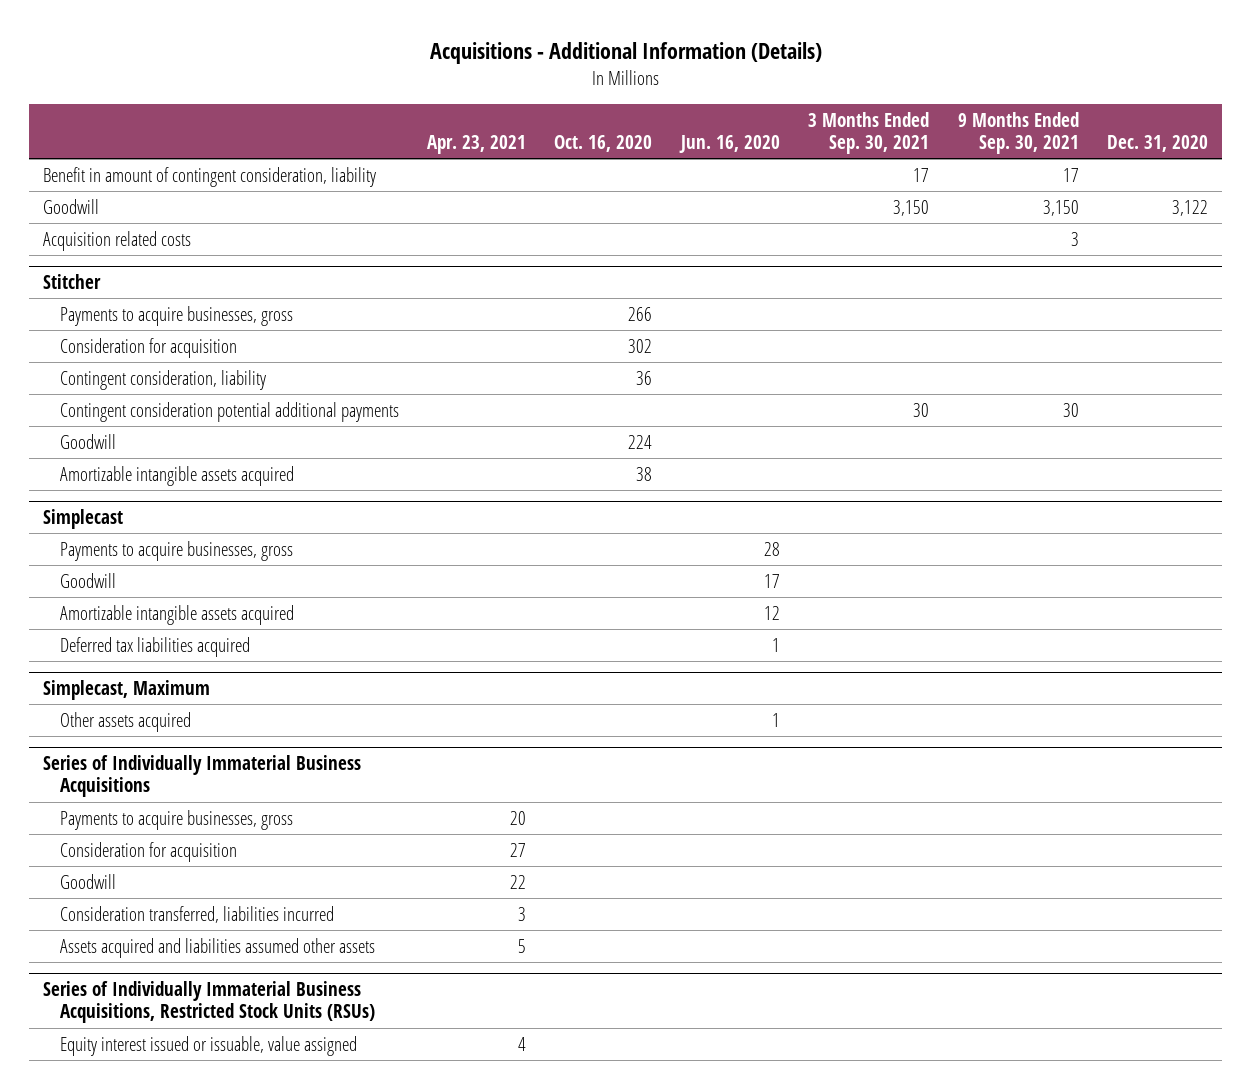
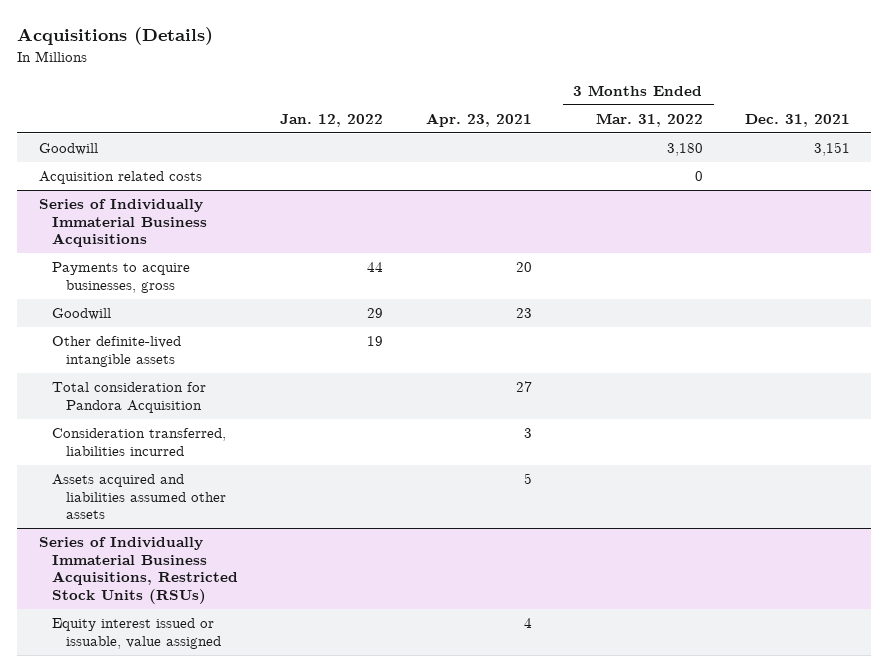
- Acquisitions - Additional Information (Details)
+ Acquisitions (Details)
- | Apr. 23, 2021 | Oct. 16, 2020 | Jun. 16, 2020 | 3 Months Ended Sep. 30, 2021 | 9 Months Ended Sep. 30, 2021 | Dec. 31, 2020
+ | Jan. 12, 2022 | Apr. 23, 2021 | 3 Months Ended Mar. 31, 2022 | Dec. 31, 2021
- Benefit in amount of contingent consideration, liability | | | | 17 | 17 |
- Stitcher
- Payments to acquire businesses, gross | | 266 | | | |
- Consideration for acquisition | | 302 | | | |
- Contingent consideration, liability | | 36 | | | |
- Contingent consideration potential additional payments | | | | 30 | 30 |
- Goodwill | | 224 | | | |
- Amortizable intangible assets acquired | | 38 | | | |
- Simplecast
- Payments to acquire businesses, gross | | | 28 | | |
- Goodwill | | | 17 | | |
- Amortizable intangible assets acquired | | | 12 | | |
- Deferred tax liabilities acquired | | | 1 | | |
- Simplecast, Maximum
- Other assets acquired | | | 1 | | |
@ Series of Individually Immaterial Business Acquisitions
- Consideration for acquisition | 27 | | | | |
- Goodwill | 22 | | | | |
+ Goodwill | 29 | 23 | |
+ Other definite-lived intangible assets | 19 | | |
+ Total consideration for Pandora Acquisition | | 27 | |

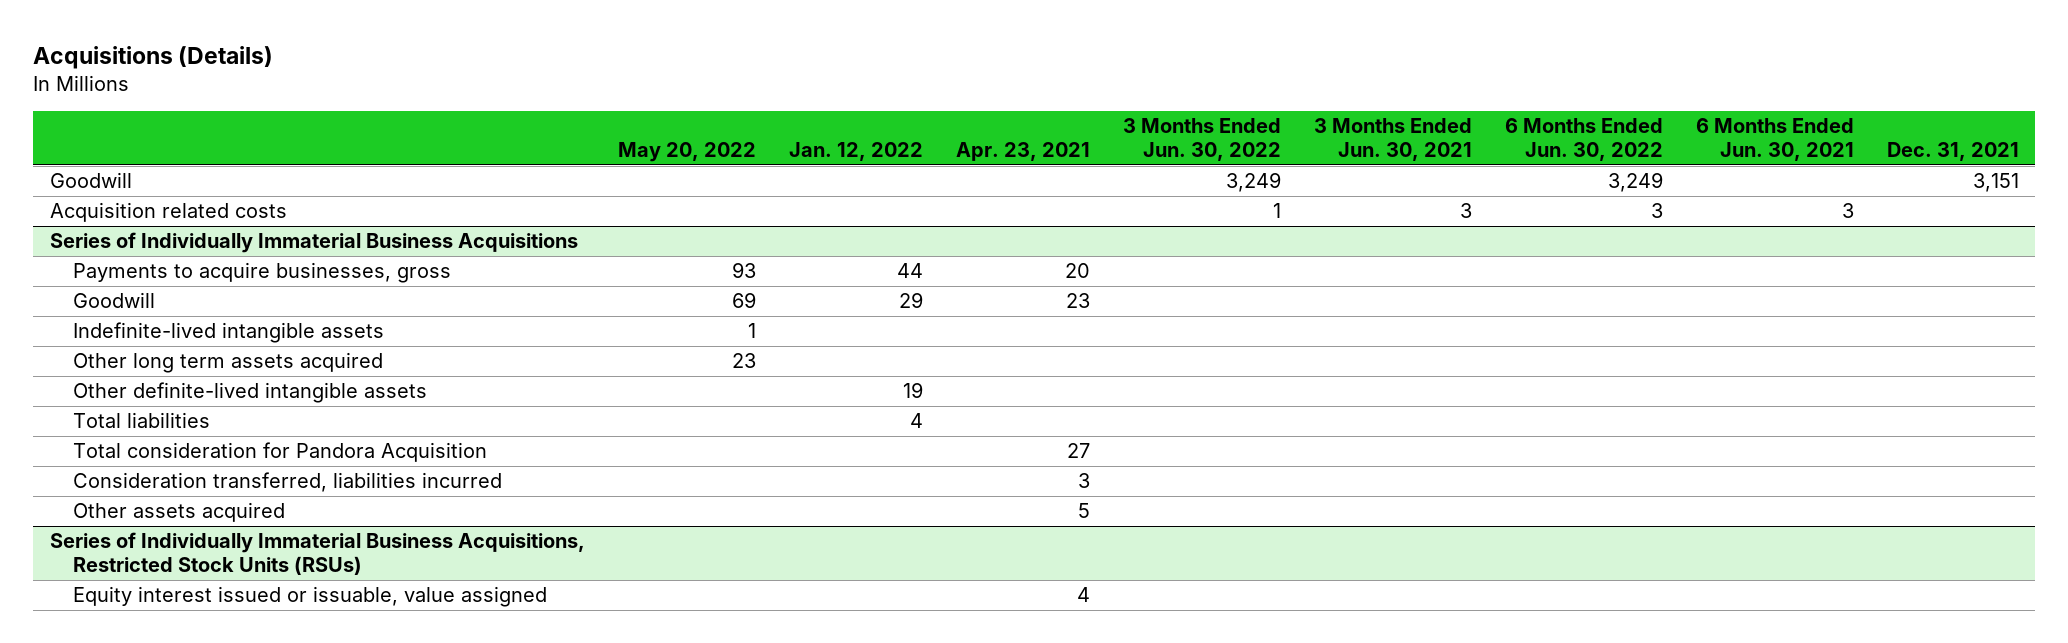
- | Jan. 12, 2022 | Apr. 23, 2021 | 3 Months Ended Mar. 31, 2022 | Dec. 31, 2021
+ | May 20, 2022 | Jan. 12, 2022 | Apr. 23, 2021 | 3 Months Ended Jun. 30, 2022 | 3 Months Ended Jun. 30, 2021 | 6 Months Ended Jun. 30, 2022 | 6 Months Ended Jun. 30, 2021 | Dec. 31, 2021
@ Series of Individually Immaterial Business Acquisitions
+ Indefinite-lived intangible assets | 1 | | | | | | |
+ Other long term assets acquired | 23 | | | | | | |
+ Total liabilities | | 4 | | | | | |
- Assets acquired and liabilities assumed other assets | | 5 | |
+ Other assets acquired | | | 5 | | | | |

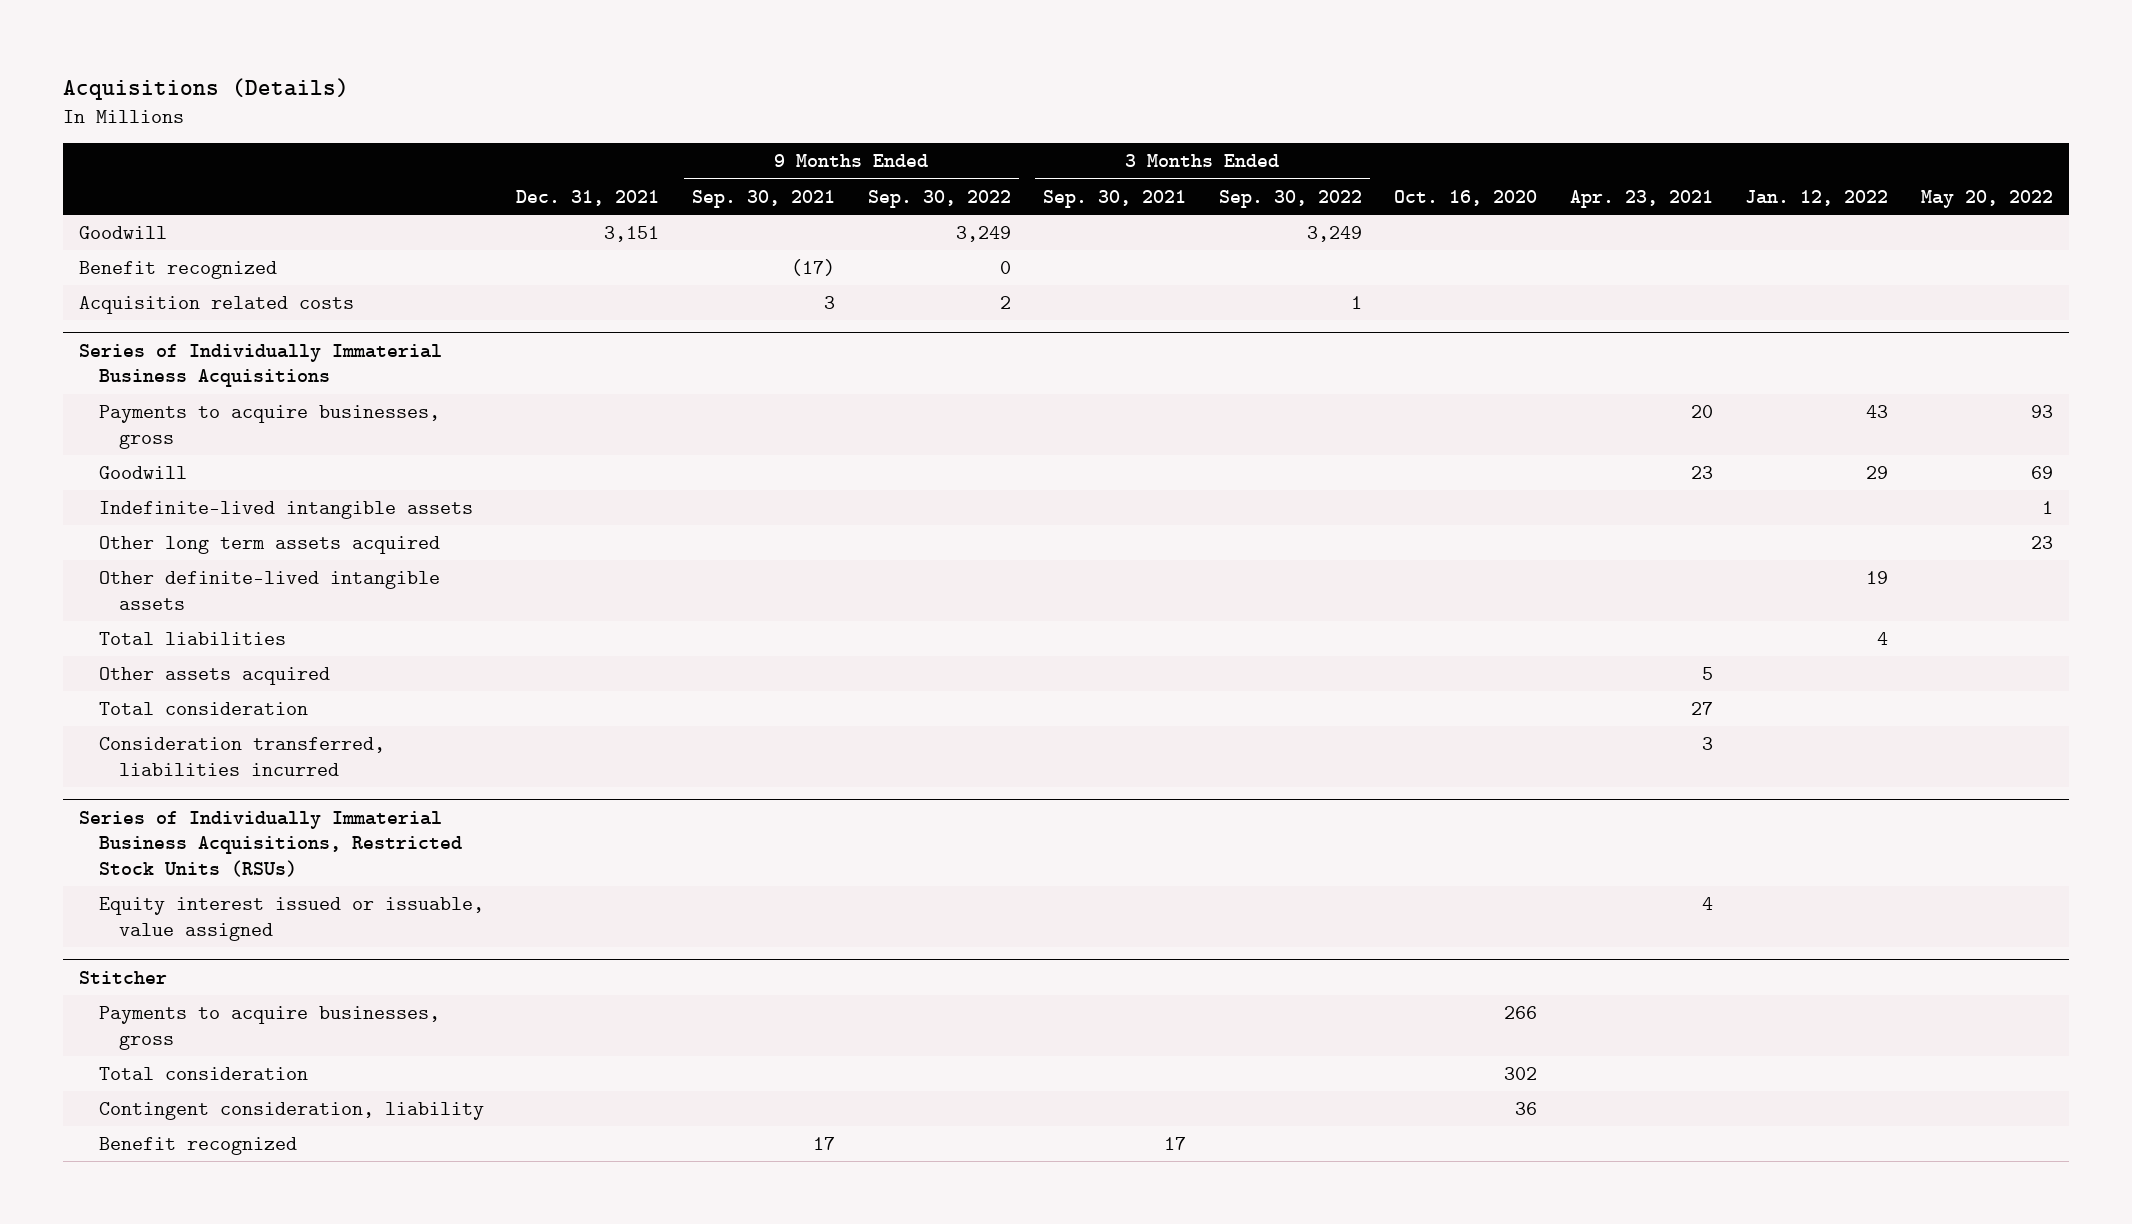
- | May 20, 2022 | Jan. 12, 2022 | Apr. 23, 2021 | 3 Months Ended Jun. 30, 2022 | 3 Months Ended Jun. 30, 2021 | 6 Months Ended Jun. 30, 2022 | 6 Months Ended Jun. 30, 2021 | Dec. 31, 2021
+ | Dec. 31, 2021 | 9 Months Ended Sep. 30, 2021 | 9 Months Ended Sep. 30, 2022 | 3 Months Ended Sep. 30, 2021 | 3 Months Ended Sep. 30, 2022 | Oct. 16, 2020 | Apr. 23, 2021 | Jan. 12, 2022 | May 20, 2022
+ Benefit recognized | | (17) | 0 | | | | | |
@ Series of Individually Immaterial Business Acquisitions
- Payments to acquire businesses, gross | 93 | 44 | 20 | | | | |
+ Payments to acquire businesses, gross | | | | | | | 20 | 43 | 93
- Total consideration for Pandora Acquisition | | | 27 | | | | |
+ Total consideration | | | | | | | 27 | |
moved down: Consideration transferred, liabilities incurred | | | | | | | 3 | |
+ Stitcher
+ Payments to acquire businesses, gross | | | | | | 266 | | |
+ Total consideration | | | | | | 302 | | |
+ Contingent consideration, liability | | | | | | 36 | | |
+ Benefit recognized | | 17 | | 17 | | | | |

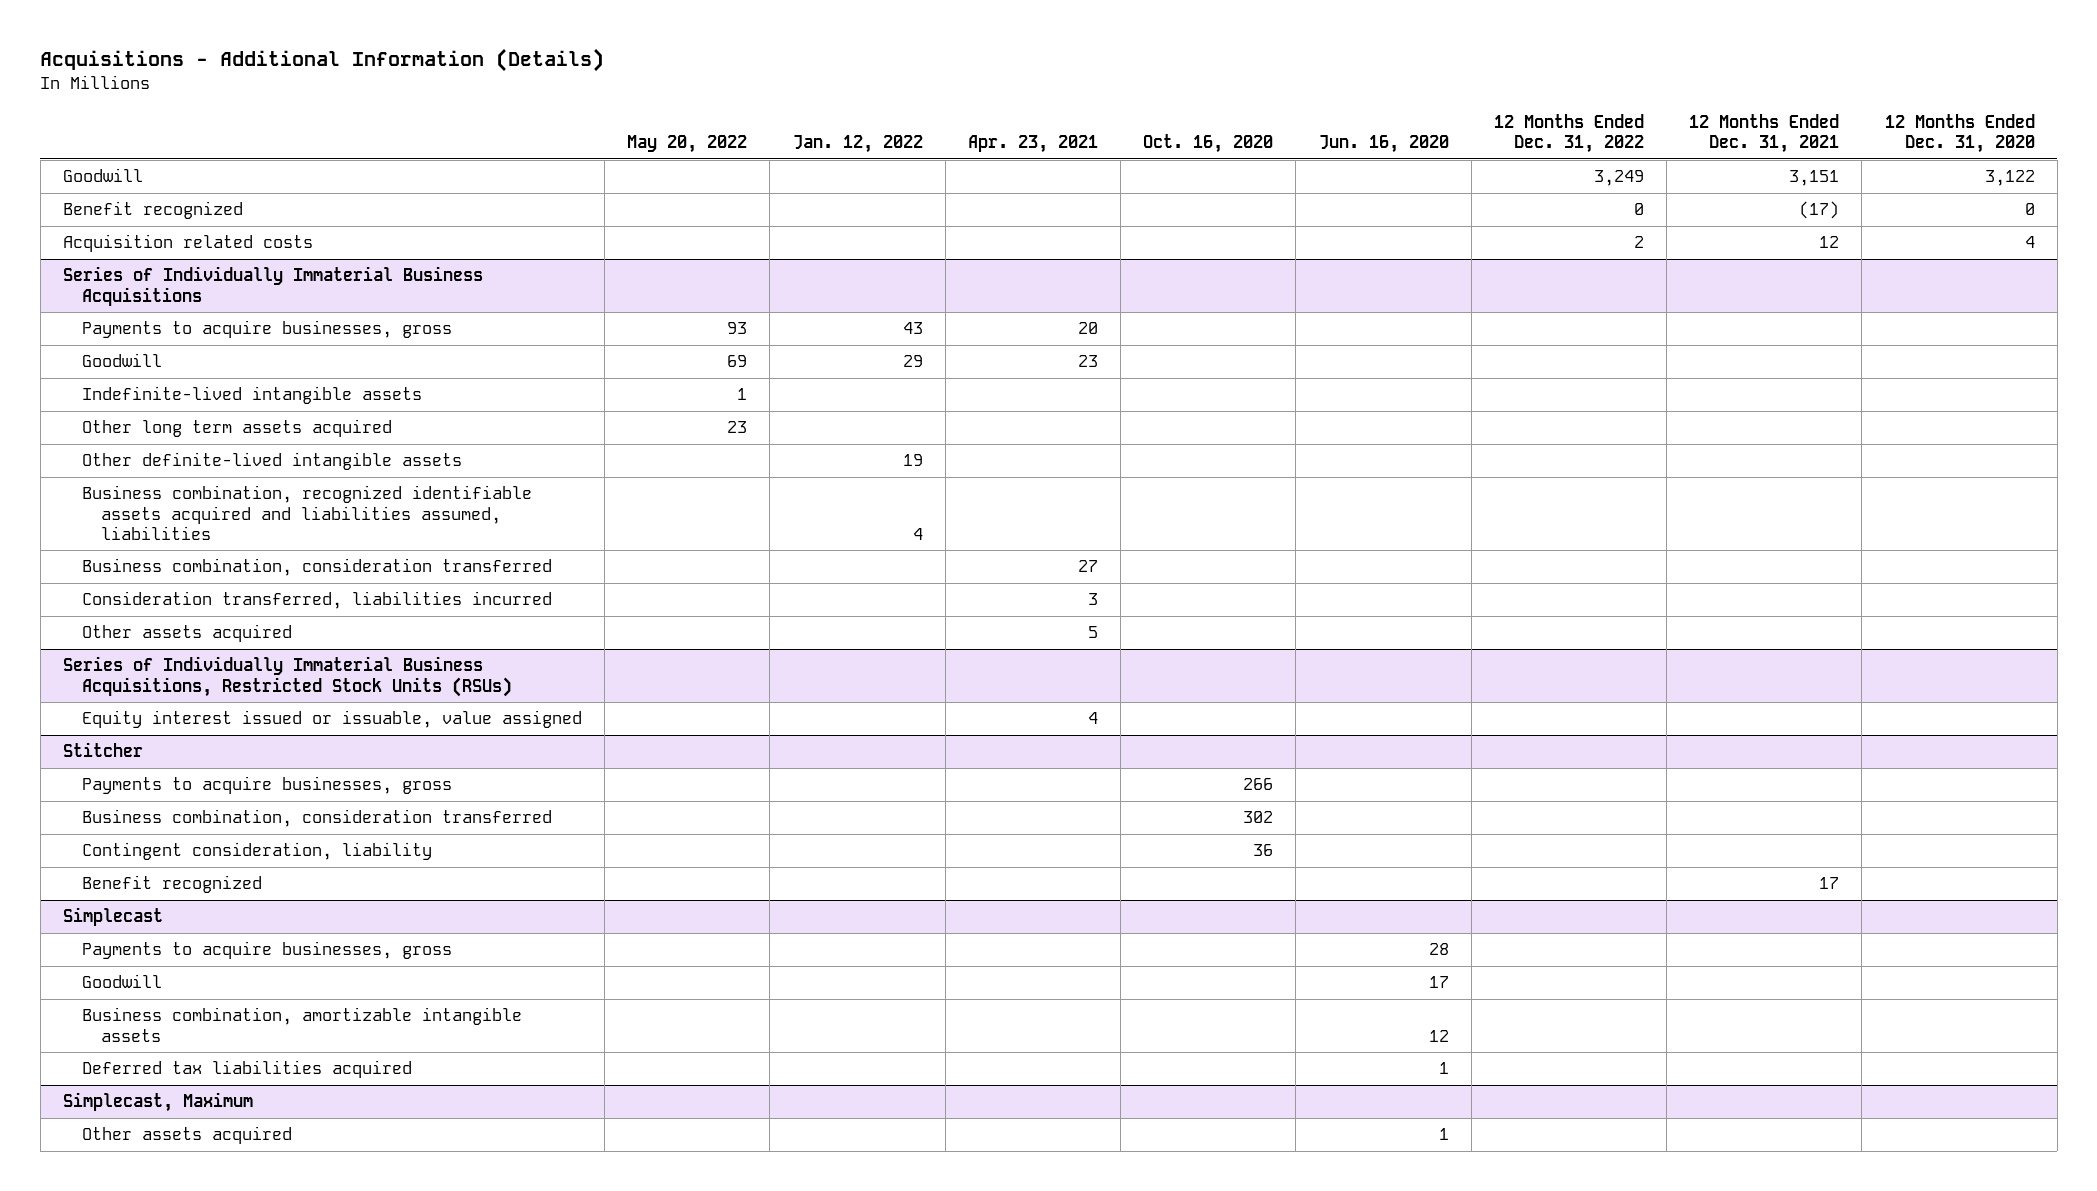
- Acquisitions (Details)
+ Acquisitions - Additional Information (Details)
- | Dec. 31, 2021 | 9 Months Ended Sep. 30, 2021 | 9 Months Ended Sep. 30, 2022 | 3 Months Ended Sep. 30, 2021 | 3 Months Ended Sep. 30, 2022 | Oct. 16, 2020 | Apr. 23, 2021 | Jan. 12, 2022 | May 20, 2022
+ | May 20, 2022 | Jan. 12, 2022 | Apr. 23, 2021 | Oct. 16, 2020 | Jun. 16, 2020 | 12 Months Ended Dec. 31, 2022 | 12 Months Ended Dec. 31, 2021 | 12 Months Ended Dec. 31, 2020
@ Series of Individually Immaterial Business Acquisitions
- Total liabilities | | | | | | | | 4 |
- Total consideration | | | | | | | 27 | |
+ Business combination, recognized identifiable assets acquired and liabilities assumed, liabilities | | 4 | | | | | |
+ Business combination, consideration transferred | | | 27 | | | | |
moved down: Other assets acquired | | | 5 | | | | |
@ Stitcher
- Total consideration | | | | | | 302 | | |
+ Business combination, consideration transferred | | | | 302 | | | |
+ Simplecast
+ Payments to acquire businesses, gross | | | | | 28 | | |
+ Goodwill | | | | | 17 | | |
+ Business combination, amortizable intangible assets | | | | | 12 | | |
+ Deferred tax liabilities acquired | | | | | 1 | | |
+ Simplecast, Maximum
+ Other assets acquired | | | | | 1 | | |

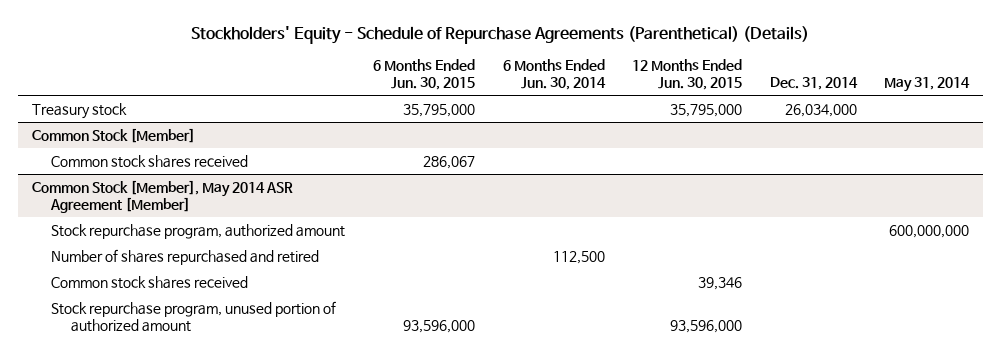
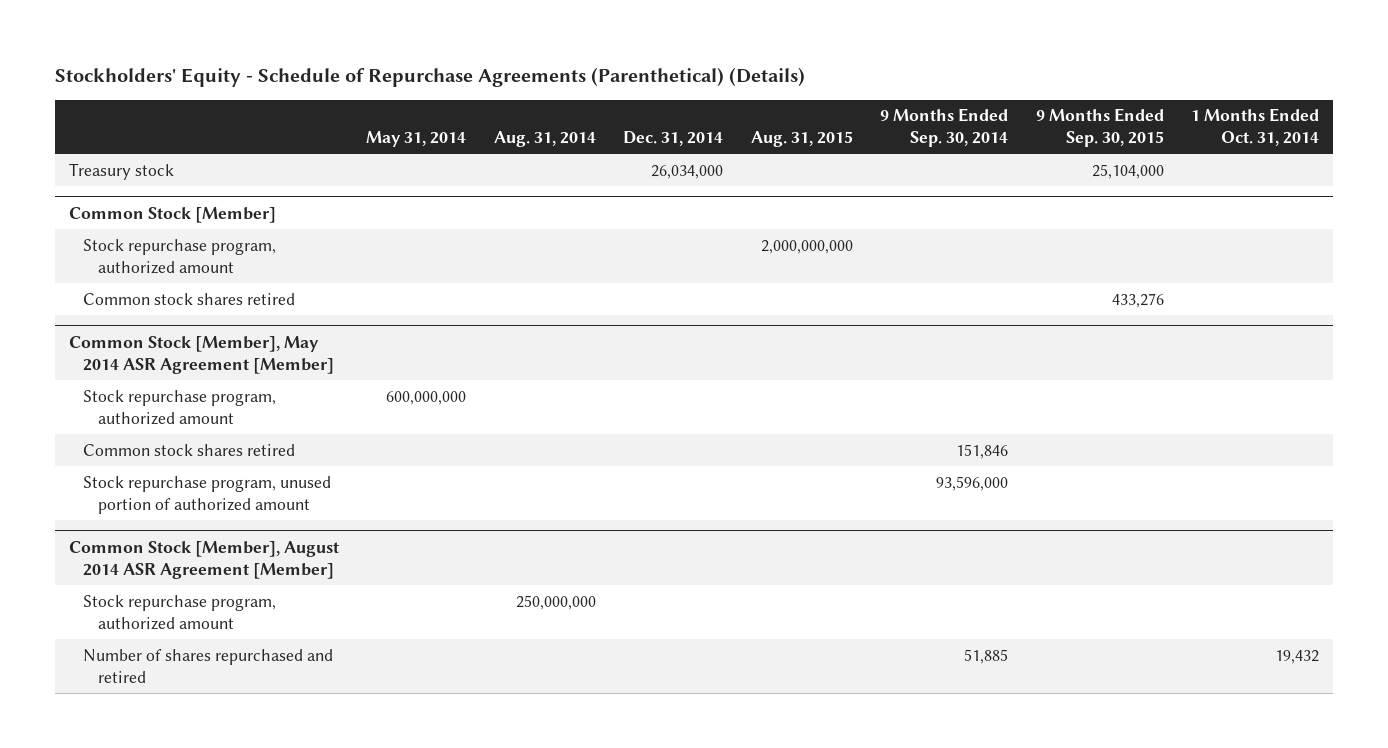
- | 6 Months Ended Jun. 30, 2015 | 6 Months Ended Jun. 30, 2014 | 12 Months Ended Jun. 30, 2015 | Dec. 31, 2014 | May 31, 2014
+ | May 31, 2014 | Aug. 31, 2014 | Dec. 31, 2014 | Aug. 31, 2015 | 9 Months Ended Sep. 30, 2014 | 9 Months Ended Sep. 30, 2015 | 1 Months Ended Oct. 31, 2014
@ Common Stock [Member]
- Common stock shares received | 286,067 | | | |
+ Stock repurchase program, authorized amount | | | | 2,000,000,000 | | |
+ Common stock shares retired | | | | | | 433,276 |
@ Common Stock [Member], May 2014 ASR Agreement [Member]
- Number of shares repurchased and retired | | 112,500 | | |
- Common stock shares received | | | 39,346 | |
+ Common stock shares retired | | | | | 151,846 | |
+ Common Stock [Member], August 2014 ASR Agreement [Member]
+ Stock repurchase program, authorized amount | | 250,000,000 | | | | |
+ Number of shares repurchased and retired | | | | | 51,885 | | 19,432

